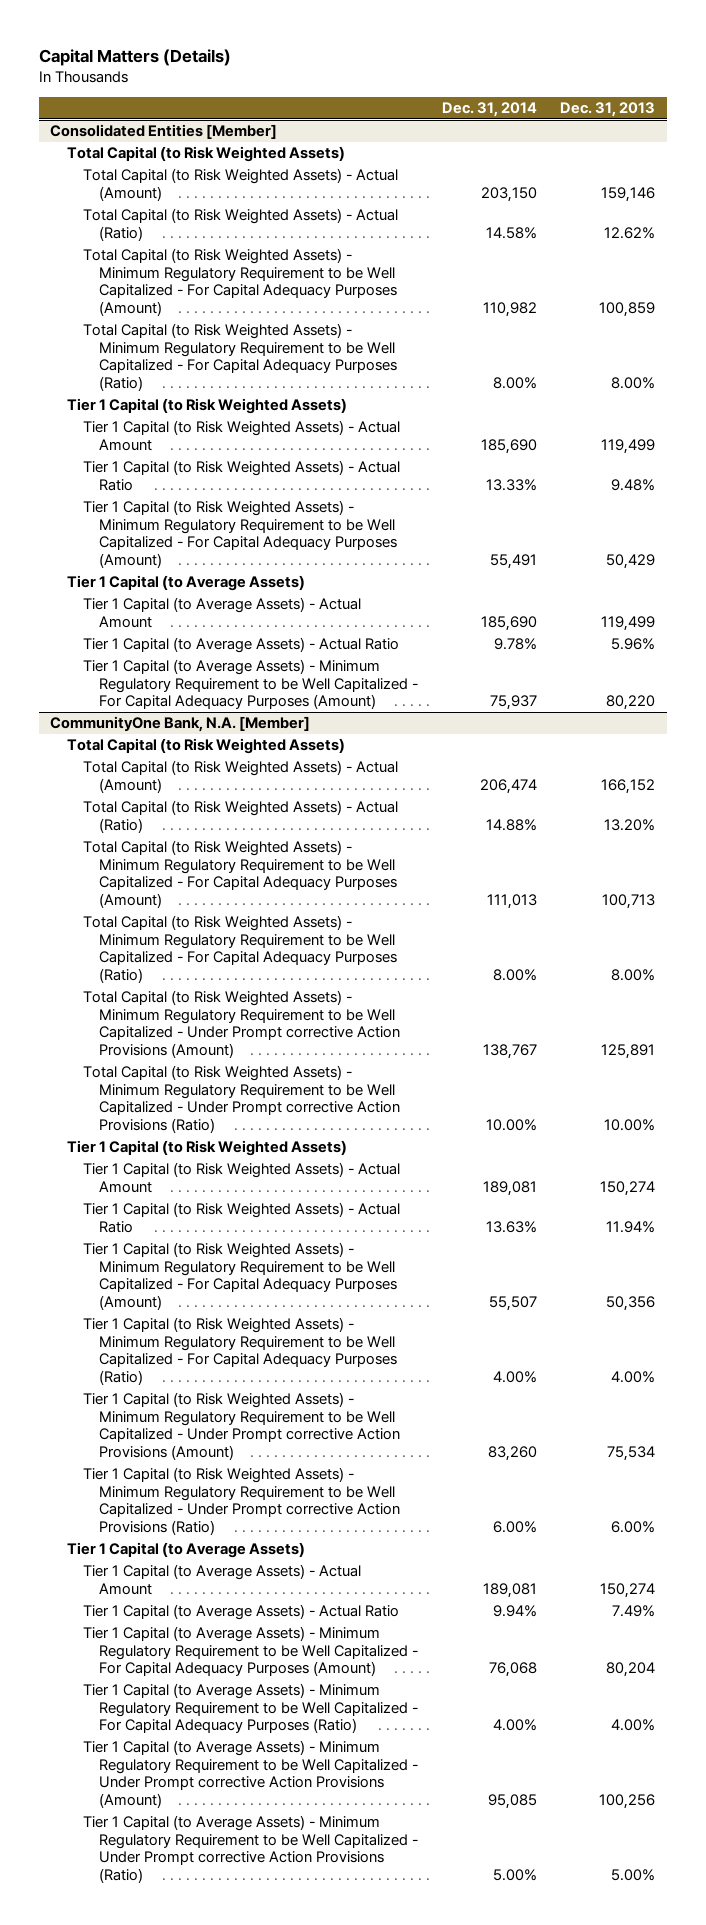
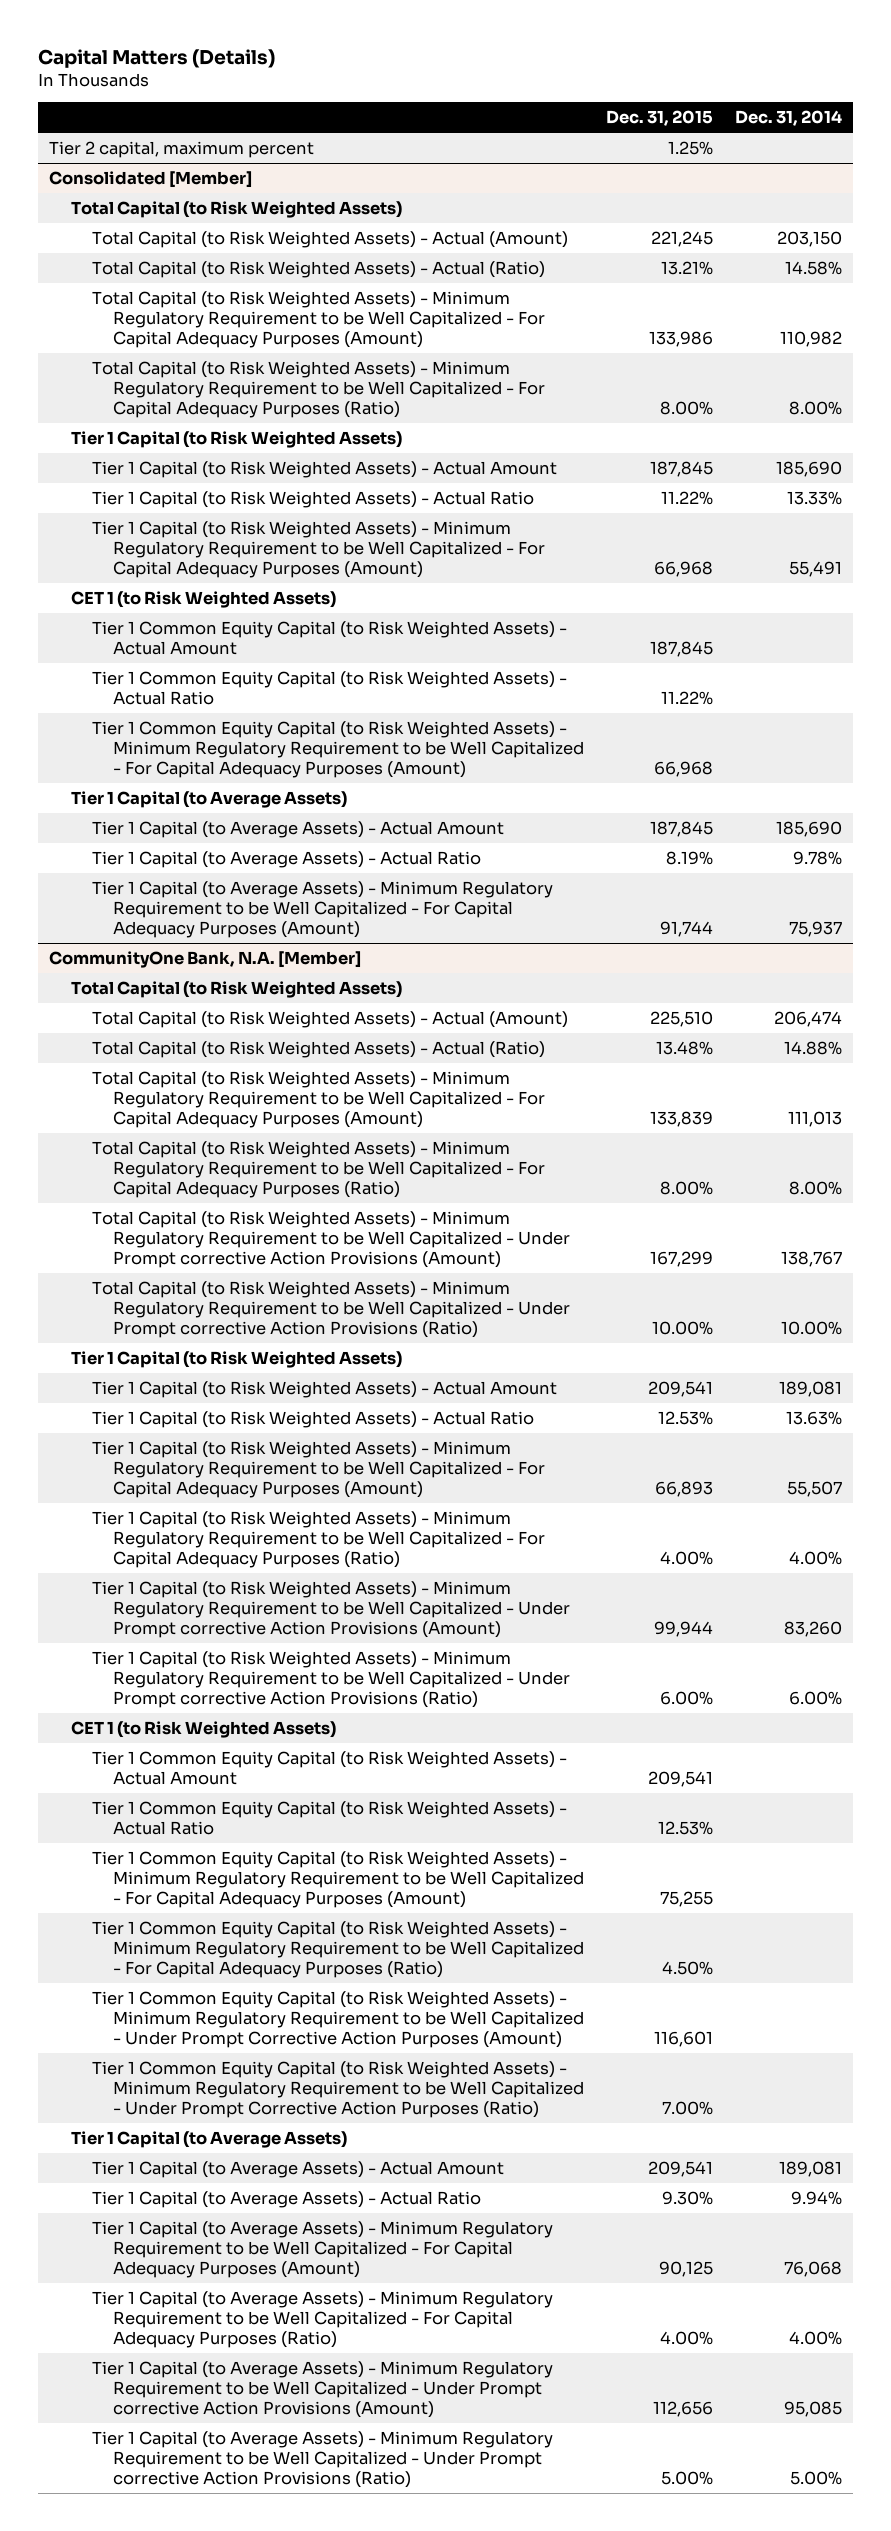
- | Dec. 31, 2014 | Dec. 31, 2013
+ | Dec. 31, 2015 | Dec. 31, 2014
- Consolidated Entities [Member]
+ Tier 2 capital, maximum percent | 1.25% |
+ Consolidated [Member]
+ CET 1 (to Risk Weighted Assets)
+ Tier 1 Common Equity Capital (to Risk Weighted Assets) - Actual Amount | 187,845 |
+ Tier 1 Common Equity Capital (to Risk Weighted Assets) - Actual Ratio | 11.22% |
+ Tier 1 Common Equity Capital (to Risk Weighted Assets) - Minimum Regulatory Requirement to be Well Capitalized - For Capital Adequacy Purposes (Amount) | 66,968 |
@ CommunityOne Bank, N.A. [Member]
+ CET 1 (to Risk Weighted Assets)
+ Tier 1 Common Equity Capital (to Risk Weighted Assets) - Actual Amount | 209,541 |
+ Tier 1 Common Equity Capital (to Risk Weighted Assets) - Actual Ratio | 12.53% |
+ Tier 1 Common Equity Capital (to Risk Weighted Assets) - Minimum Regulatory Requirement to be Well Capitalized - For Capital Adequacy Purposes (Amount) | 75,255 |
+ Tier 1 Common Equity Capital (to Risk Weighted Assets) - Minimum Regulatory Requirement to be Well Capitalized - For Capital Adequacy Purposes (Ratio) | 4.50% |
+ Tier 1 Common Equity Capital (to Risk Weighted Assets) - Minimum Regulatory Requirement to be Well Capitalized - Under Prompt Corrective Action Purposes (Amount) | 116,601 |
+ Tier 1 Common Equity Capital (to Risk Weighted Assets) - Minimum Regulatory Requirement to be Well Capitalized - Under Prompt Corrective Action Purposes (Ratio) | 7.00% |

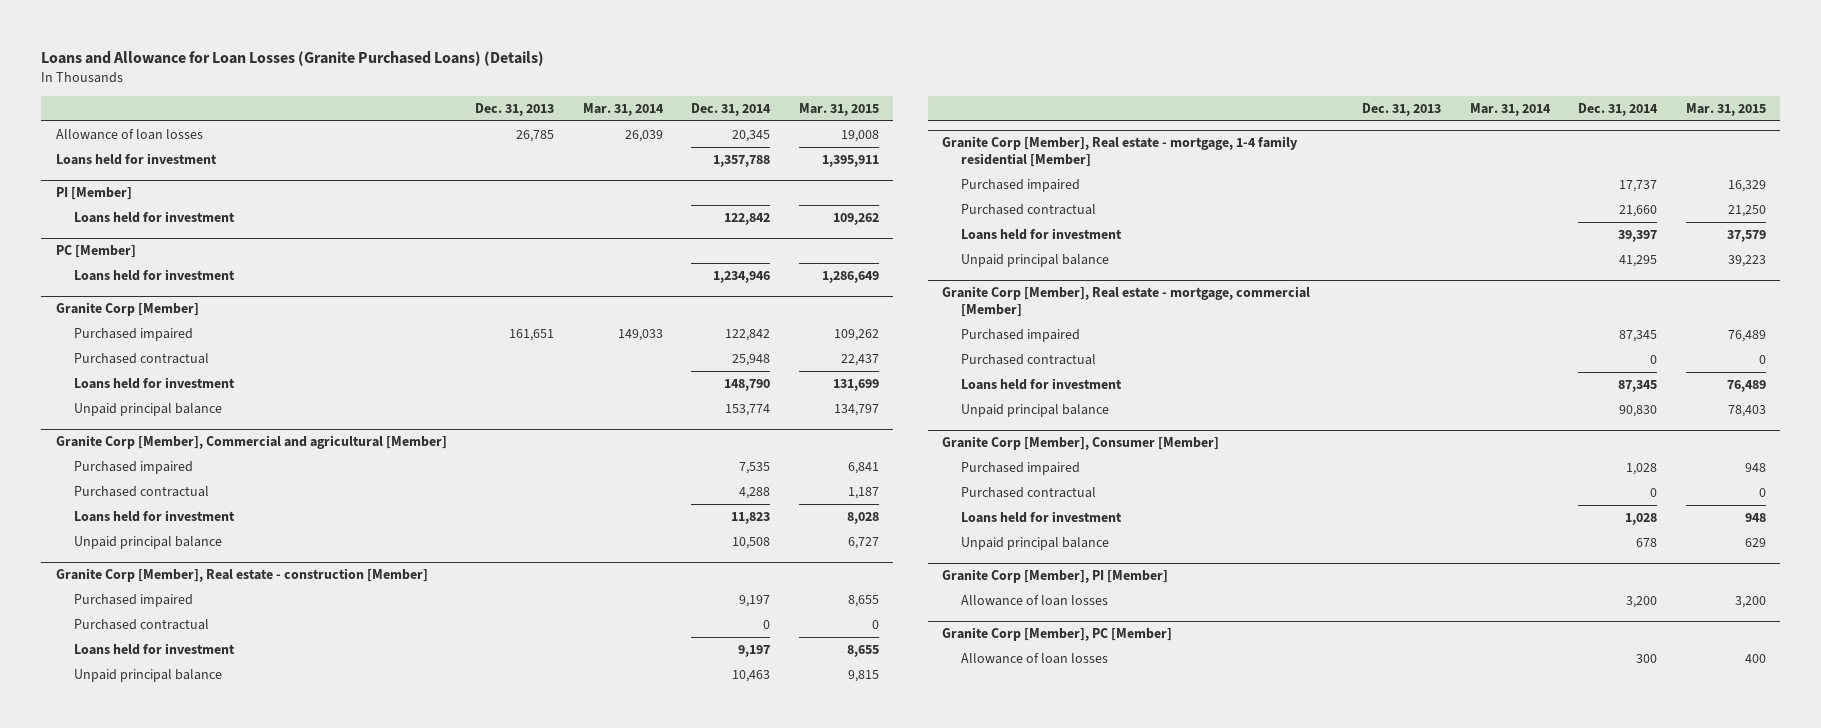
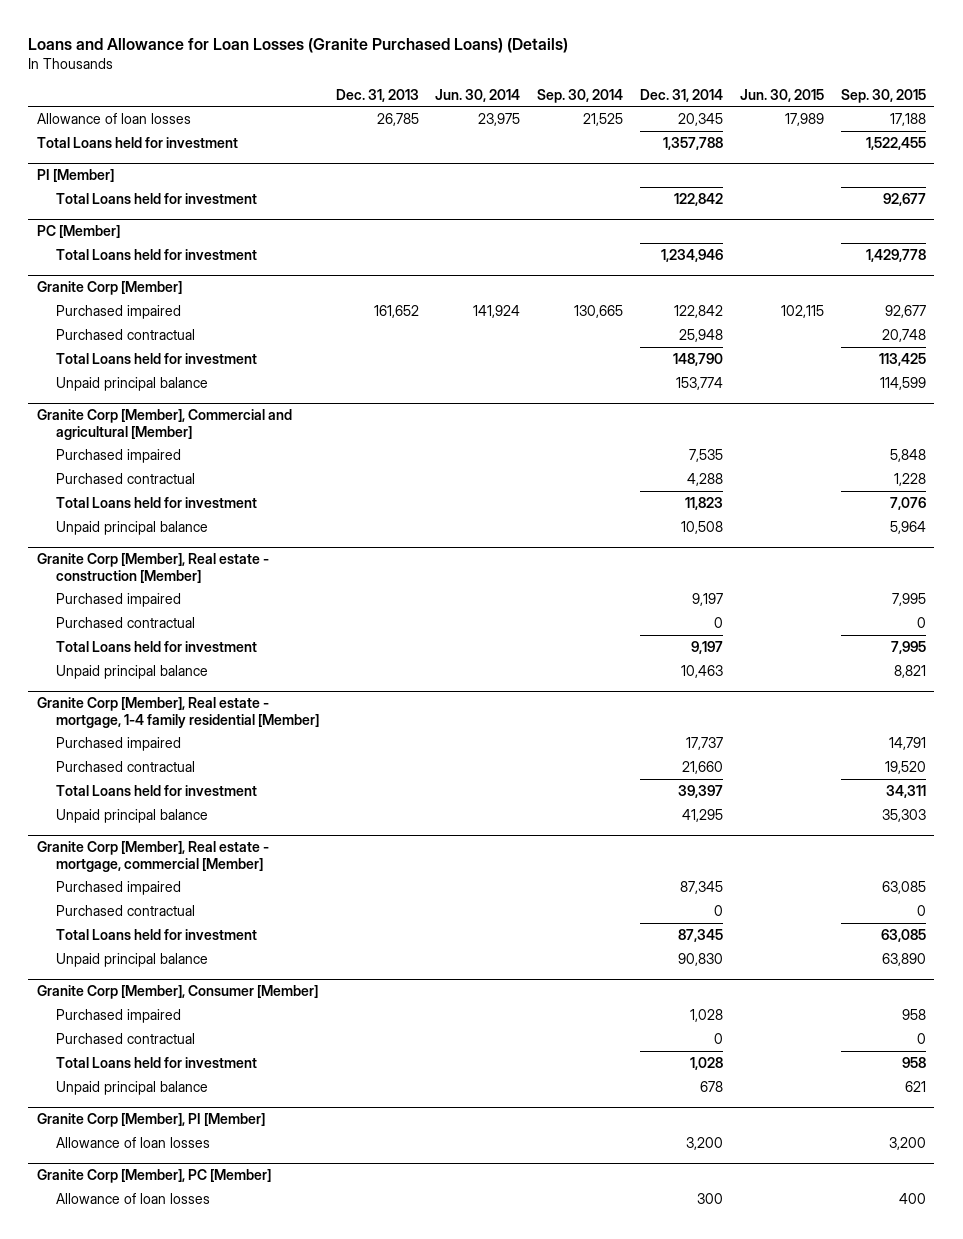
- | Dec. 31, 2013 | Mar. 31, 2014 | Dec. 31, 2014 | Mar. 31, 2015
+ | Dec. 31, 2013 | Jun. 30, 2014 | Sep. 30, 2014 | Dec. 31, 2014 | Jun. 30, 2015 | Sep. 30, 2015
- Loans held for investment | | | 1,357,788 | 1,395,911
+ Total Loans held for investment | | | | 1,357,788 | | 1,522,455
@ PI [Member]
- Loans held for investment | | | 122,842 | 109,262
+ Total Loans held for investment | | | | 122,842 | | 92,677
@ PC [Member]
- Loans held for investment | | | 1,234,946 | 1,286,649
+ Total Loans held for investment | | | | 1,234,946 | | 1,429,778
@ Granite Corp [Member]
- Purchased impaired | 161,651 | 149,033 | 122,842 | 109,262
+ Purchased impaired | 161,652 | 141,924 | 130,665 | 122,842 | 102,115 | 92,677
- Loans held for investment | | | 148,790 | 131,699
+ Total Loans held for investment | | | | 148,790 | | 113,425
@ Granite Corp [Member], Commercial and agricultural [Member]
- Loans held for investment | | | 11,823 | 8,028
+ Total Loans held for investment | | | | 11,823 | | 7,076
@ Granite Corp [Member], Real estate - construction [Member]
- Loans held for investment | | | 9,197 | 8,655
+ Total Loans held for investment | | | | 9,197 | | 7,995
@ Granite Corp [Member], Real estate - mortgage, 1-4 family residential [Member]
- Loans held for investment | | | 39,397 | 37,579
+ Total Loans held for investment | | | | 39,397 | | 34,311
@ Granite Corp [Member], Real estate - mortgage, commercial [Member]
- Loans held for investment | | | 87,345 | 76,489
+ Total Loans held for investment | | | | 87,345 | | 63,085
@ Granite Corp [Member], Consumer [Member]
- Loans held for investment | | | 1,028 | 948
+ Total Loans held for investment | | | | 1,028 | | 958

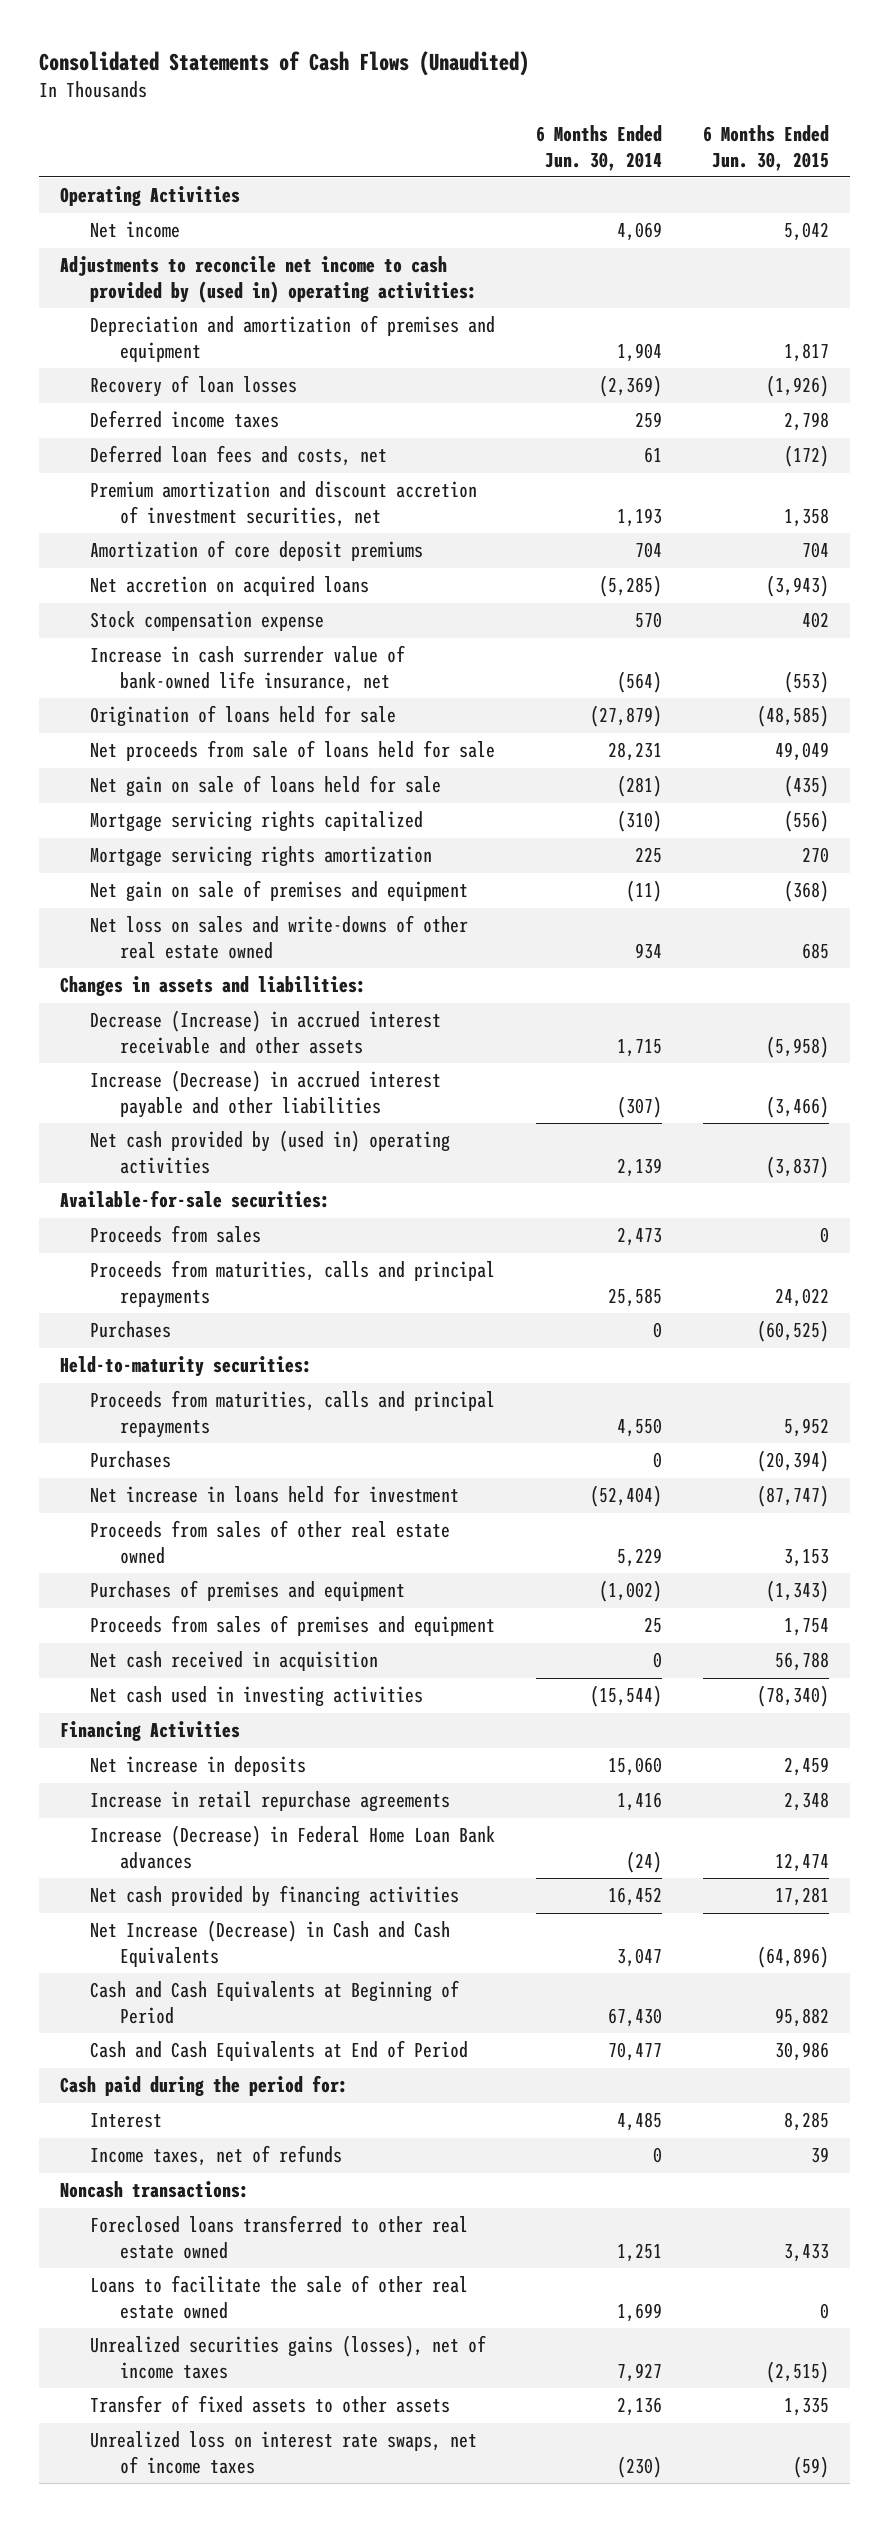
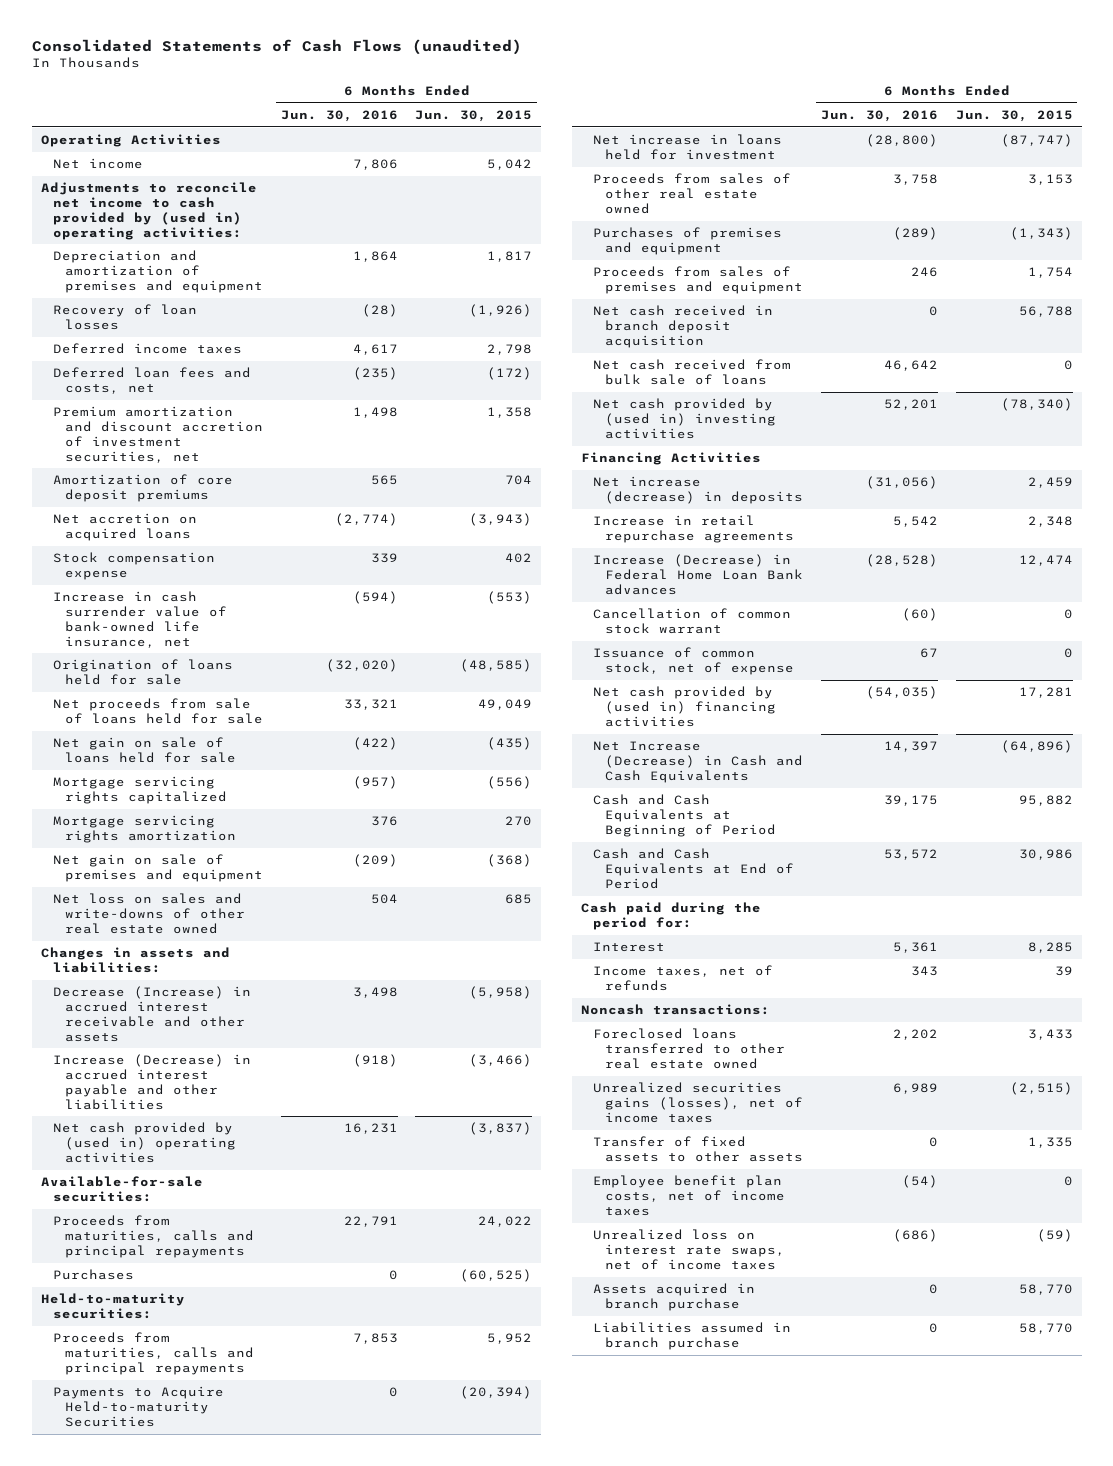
- Consolidated Statements of Cash Flows (Unaudited)
+ Consolidated Statements of Cash Flows (unaudited)
- | 6 Months Ended Jun. 30, 2014 | 6 Months Ended Jun. 30, 2015
+ | 6 Months Ended Jun. 30, 2016 | 6 Months Ended Jun. 30, 2015
- Proceeds from sales | 2,473 | 0
- Purchases | 0 | (20,394)
+ Payments to Acquire Held-to-maturity Securities | 0 | (20,394)
- Net cash received in acquisition | 0 | 56,788
- Net cash used in investing activities | (15,544) | (78,340)
+ Net cash received in branch deposit acquisition | 0 | 56,788
+ Net cash received from bulk sale of loans | 46,642 | 0
+ Net cash provided by (used in) investing activities | 52,201 | (78,340)
- Net increase in deposits | 15,060 | 2,459
+ Net increase (decrease) in deposits | (31,056) | 2,459
- Net cash provided by financing activities | 16,452 | 17,281
+ Cancellation of common stock warrant | (60) | 0
+ Issuance of common stock, net of expense | 67 | 0
+ Net cash provided by (used in) financing activities | (54,035) | 17,281
- Loans to facilitate the sale of other real estate owned | 1,699 | 0
+ Employee benefit plan costs, net of income taxes | (54) | 0
+ Assets acquired in branch purchase | 0 | 58,770
+ Liabilities assumed in branch purchase | 0 | 58,770

